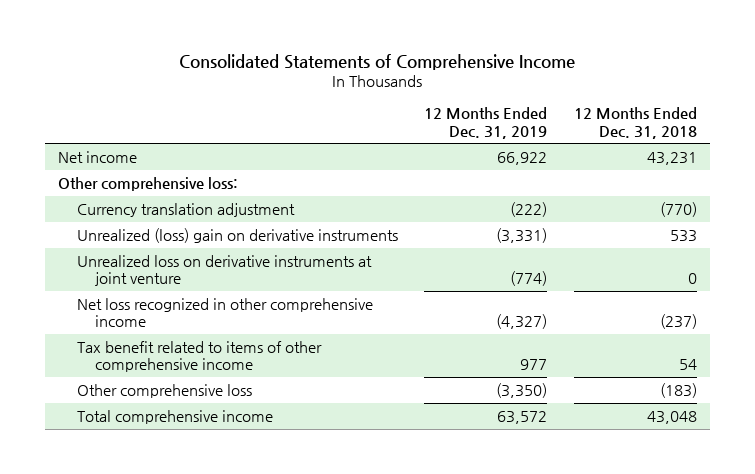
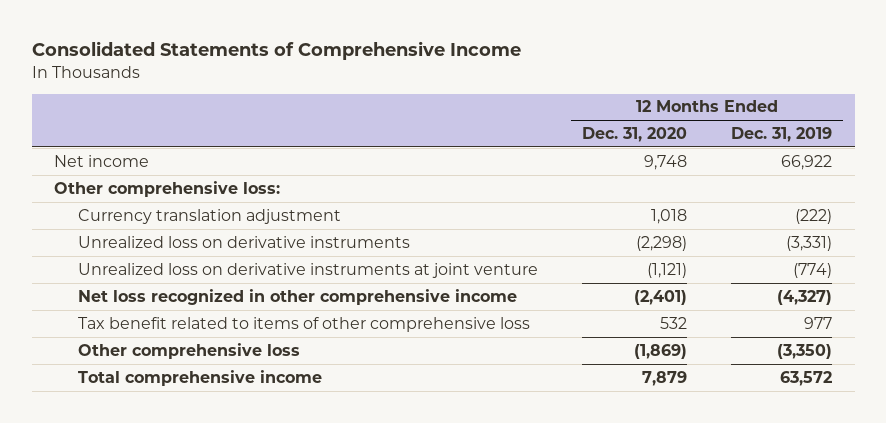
- | 12 Months Ended Dec. 31, 2019 | 12 Months Ended Dec. 31, 2018
+ | 12 Months Ended Dec. 31, 2020 | 12 Months Ended Dec. 31, 2019
- Unrealized (loss) gain on derivative instruments | (3,331) | 533
+ Unrealized loss on derivative instruments | (2,298) | (3,331)
- Tax benefit related to items of other comprehensive income | 977 | 54
+ Tax benefit related to items of other comprehensive loss | 532 | 977

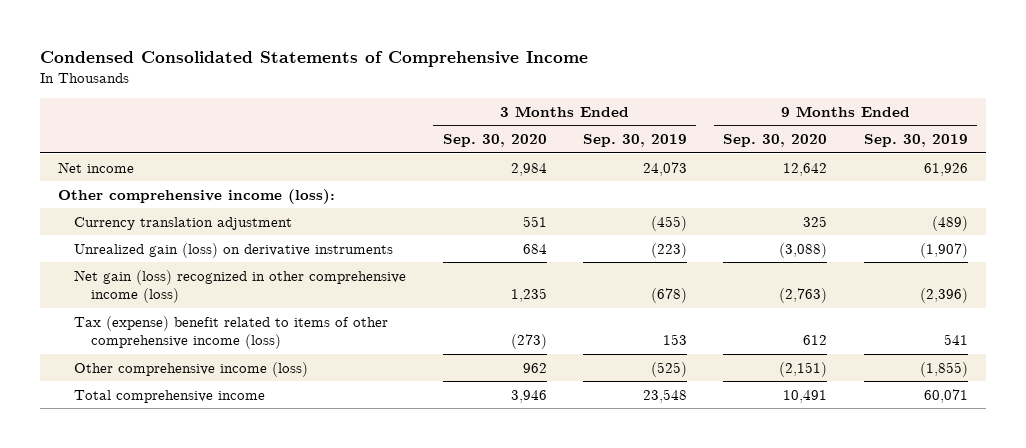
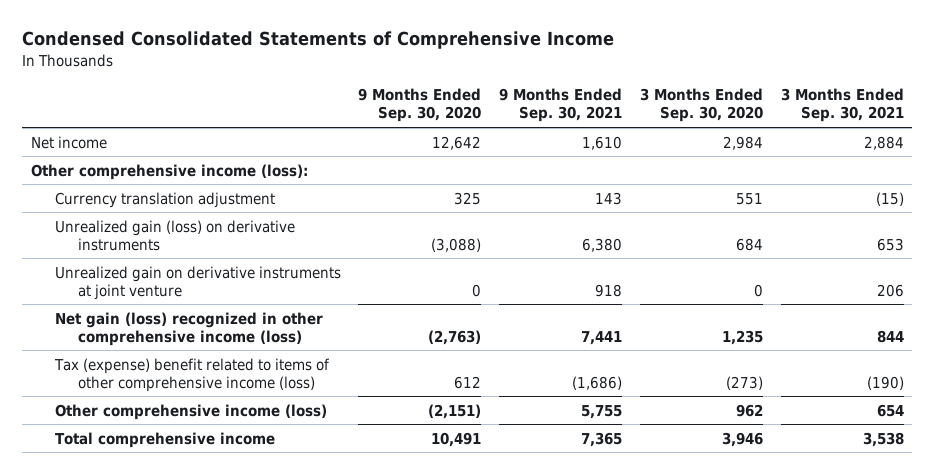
- | 3 Months Ended Sep. 30, 2020 | 3 Months Ended Sep. 30, 2019 | 9 Months Ended Sep. 30, 2020 | 9 Months Ended Sep. 30, 2019
+ | 9 Months Ended Sep. 30, 2020 | 9 Months Ended Sep. 30, 2021 | 3 Months Ended Sep. 30, 2020 | 3 Months Ended Sep. 30, 2021
+ Unrealized gain on derivative instruments at joint venture | 0 | 918 | 0 | 206

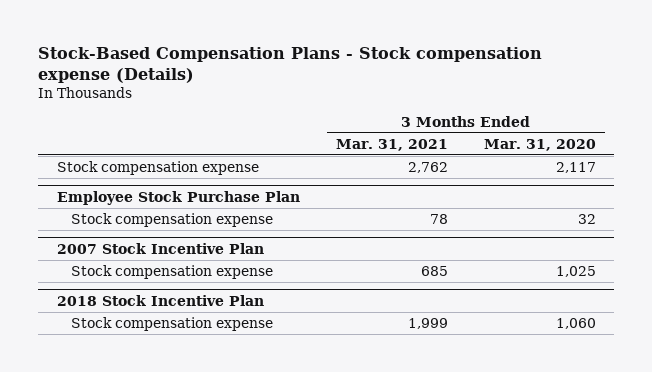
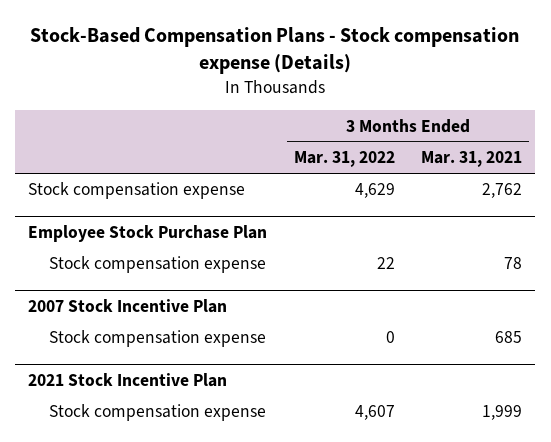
- | 3 Months Ended Mar. 31, 2021 | 3 Months Ended Mar. 31, 2020
+ | 3 Months Ended Mar. 31, 2022 | 3 Months Ended Mar. 31, 2021
- 2018 Stock Incentive Plan
+ 2021 Stock Incentive Plan

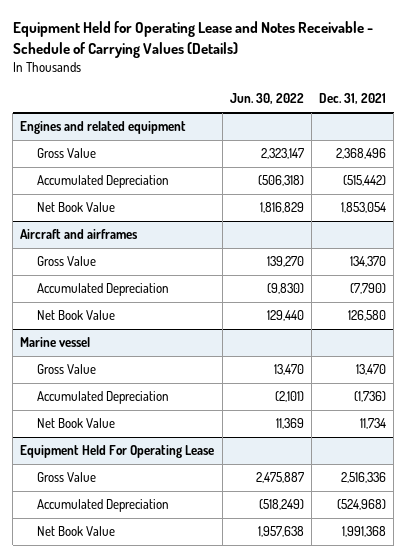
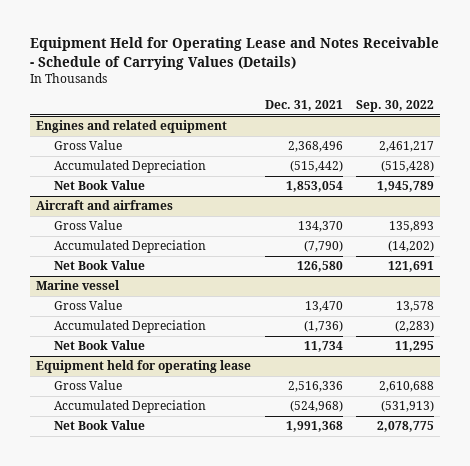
- | Jun. 30, 2022 | Dec. 31, 2021
+ | Dec. 31, 2021 | Sep. 30, 2022
- Equipment Held For Operating Lease
+ Equipment held for operating lease

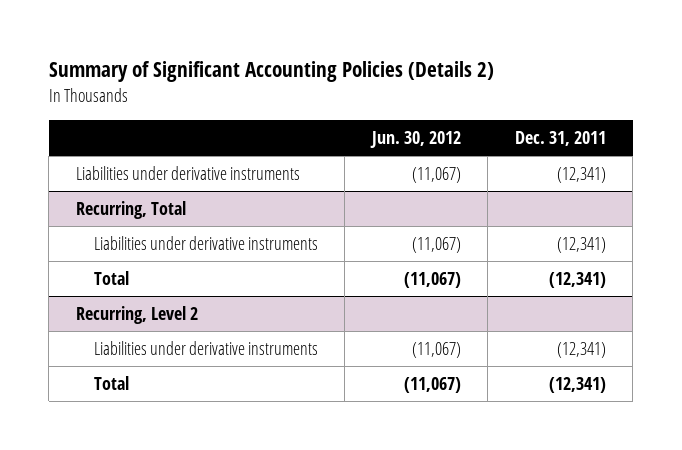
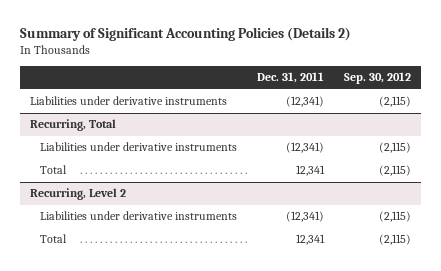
- | Jun. 30, 2012 | Dec. 31, 2011
+ | Dec. 31, 2011 | Sep. 30, 2012
@ Recurring, Total
- Total | (11,067) | (12,341)
+ Total | 12,341 | (2,115)
@ Recurring, Level 2
- Total | (11,067) | (12,341)
+ Total | 12,341 | (2,115)

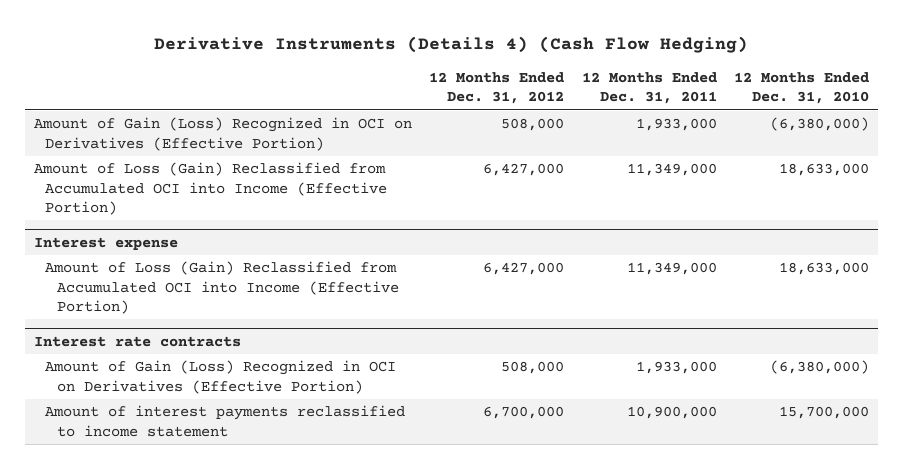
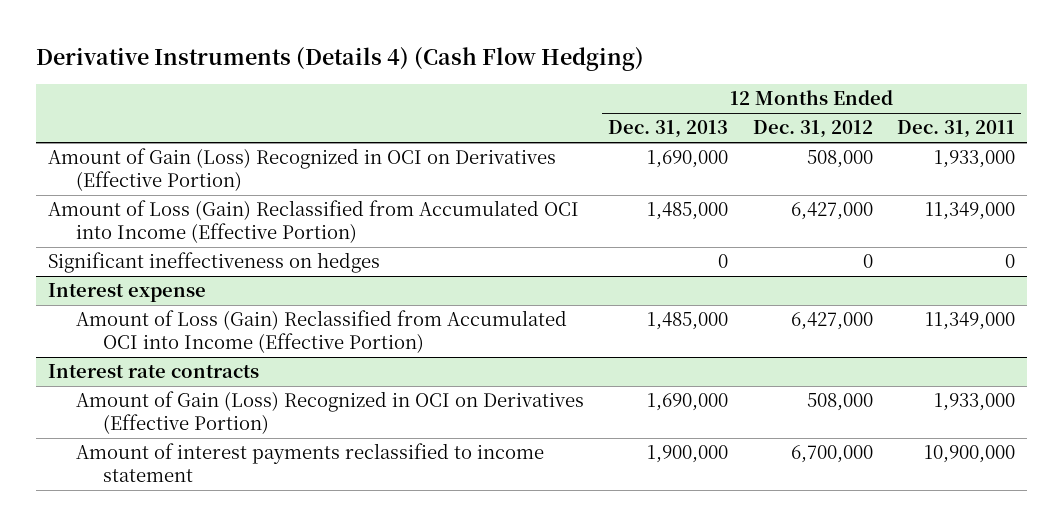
- | 12 Months Ended Dec. 31, 2012 | 12 Months Ended Dec. 31, 2011 | 12 Months Ended Dec. 31, 2010
+ | 12 Months Ended Dec. 31, 2013 | 12 Months Ended Dec. 31, 2012 | 12 Months Ended Dec. 31, 2011
+ Significant ineffectiveness on hedges | 0 | 0 | 0

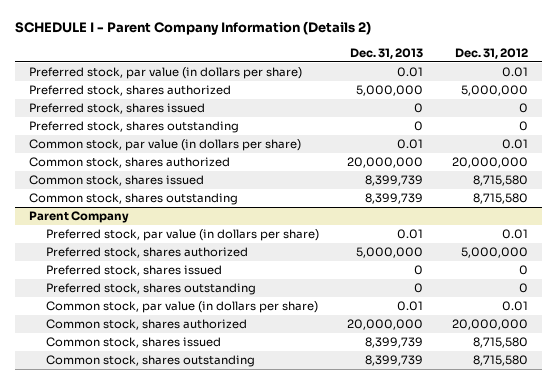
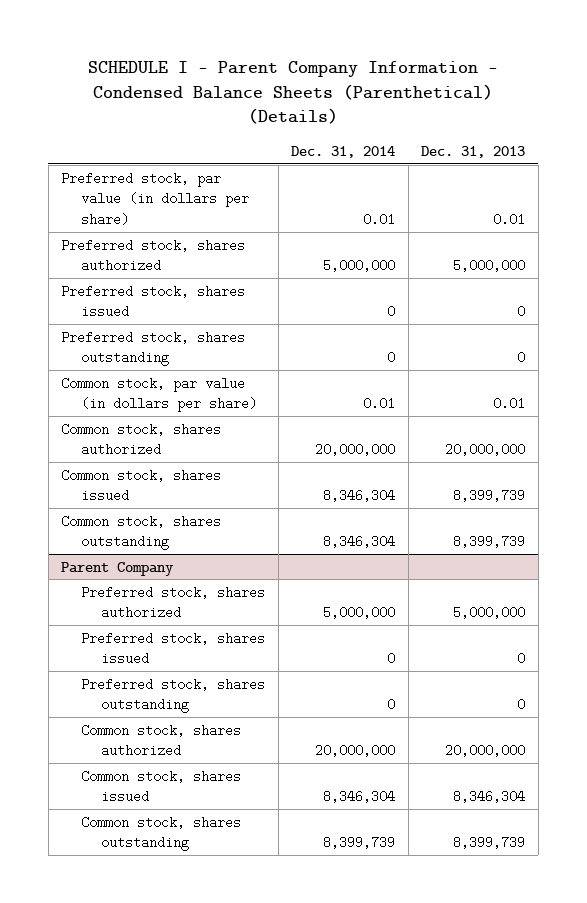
- SCHEDULE I - Parent Company Information (Details 2)
+ SCHEDULE I - Parent Company Information - Condensed Balance Sheets (Parenthetical) (Details)
- | Dec. 31, 2013 | Dec. 31, 2012
+ | Dec. 31, 2014 | Dec. 31, 2013
@ Parent Company
- Preferred stock, par value (in dollars per share) | 0.01 | 0.01
- Common stock, par value (in dollars per share) | 0.01 | 0.01
- Common stock, shares issued | 8,399,739 | 8,715,580
+ Common stock, shares issued | 8,346,304 | 8,346,304

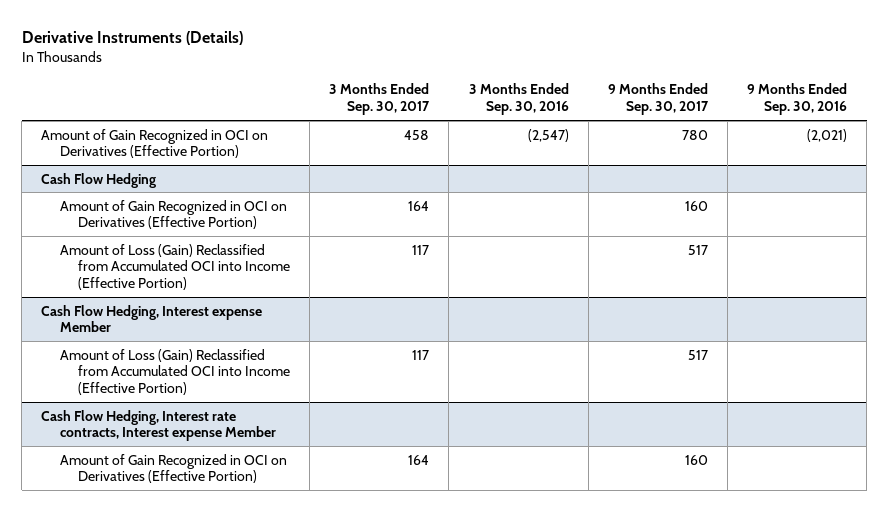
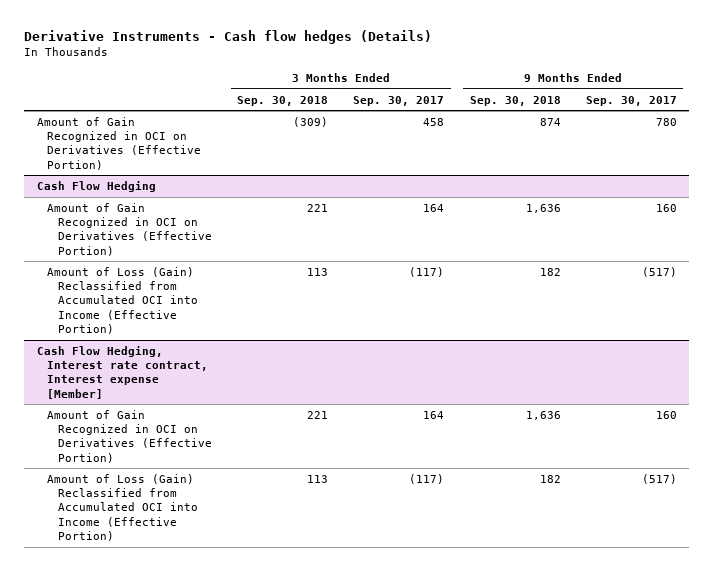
- Derivative Instruments (Details)
+ Derivative Instruments - Cash flow hedges (Details)
- | 3 Months Ended Sep. 30, 2017 | 3 Months Ended Sep. 30, 2016 | 9 Months Ended Sep. 30, 2017 | 9 Months Ended Sep. 30, 2016
+ | 3 Months Ended Sep. 30, 2018 | 3 Months Ended Sep. 30, 2017 | 9 Months Ended Sep. 30, 2018 | 9 Months Ended Sep. 30, 2017
@ Cash Flow Hedging
- Amount of Loss (Gain) Reclassified from Accumulated OCI into Income (Effective Portion) | 117 | | 517 |
- Cash Flow Hedging, Interest expense Member
- Amount of Loss (Gain) Reclassified from Accumulated OCI into Income (Effective Portion) | 117 | | 517 |
- Cash Flow Hedging, Interest rate contracts, Interest expense Member
@ Cash Flow Hedging
+ Amount of Loss (Gain) Reclassified from Accumulated OCI into Income (Effective Portion) | 113 | (117) | 182 | (517)
+ Cash Flow Hedging, Interest rate contract, Interest expense [Member]
+ Amount of Loss (Gain) Reclassified from Accumulated OCI into Income (Effective Portion) | 113 | (117) | 182 | (517)

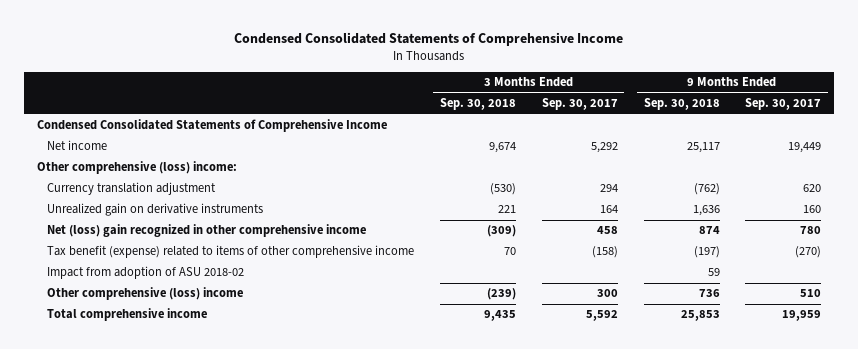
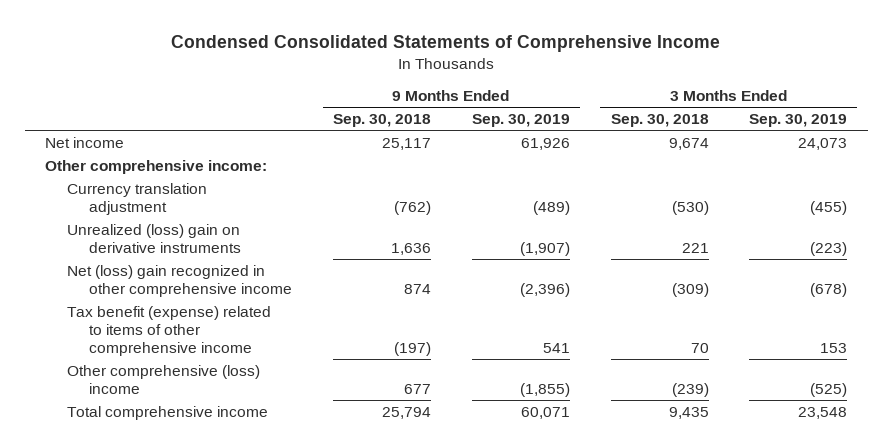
- | 3 Months Ended Sep. 30, 2018 | 3 Months Ended Sep. 30, 2017 | 9 Months Ended Sep. 30, 2018 | 9 Months Ended Sep. 30, 2017
+ | 9 Months Ended Sep. 30, 2018 | 9 Months Ended Sep. 30, 2019 | 3 Months Ended Sep. 30, 2018 | 3 Months Ended Sep. 30, 2019
- Condensed Consolidated Statements of Comprehensive Income
- Other comprehensive (loss) income:
+ Other comprehensive income:
- Unrealized gain on derivative instruments | 221 | 164 | 1,636 | 160
+ Unrealized (loss) gain on derivative instruments | 1,636 | (1,907) | 221 | (223)
- Impact from adoption of ASU 2018-02 | | | 59 |
- Other comprehensive (loss) income | (239) | 300 | 736 | 510
- Total comprehensive income | 9,435 | 5,592 | 25,853 | 19,959
+ Other comprehensive (loss) income | 677 | (1,855) | (239) | (525)
+ Total comprehensive income | 25,794 | 60,071 | 9,435 | 23,548

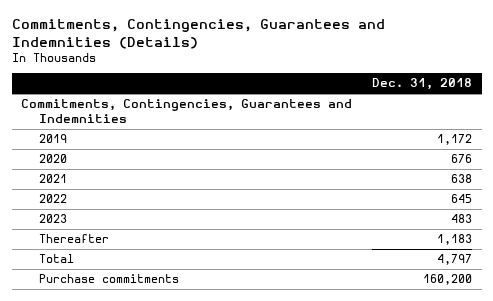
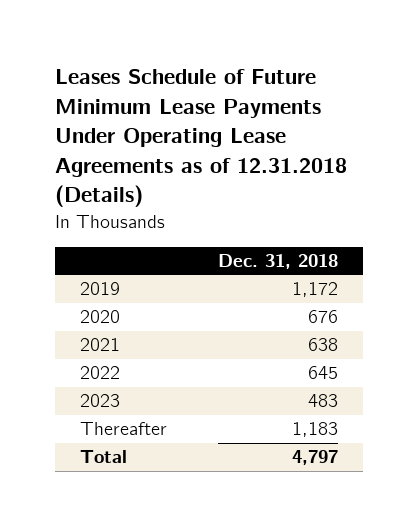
- Commitments, Contingencies, Guarantees and Indemnities (Details)
+ Leases Schedule of Future Minimum Lease Payments Under Operating Lease Agreements as of 12.31.2018 (Details)
- Commitments, Contingencies, Guarantees and Indemnities
- Purchase commitments | 160,200

